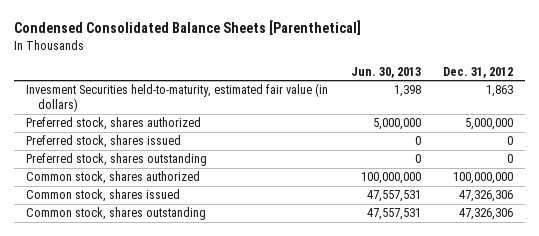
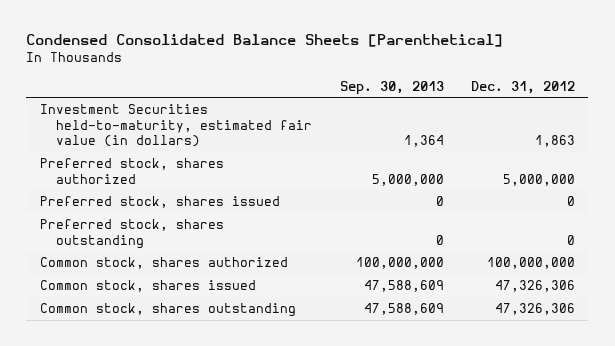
- | Jun. 30, 2013 | Dec. 31, 2012
+ | Sep. 30, 2013 | Dec. 31, 2012
- Invesment Securities held-to-maturity, estimated fair value (in dollars) | 1,398 | 1,863
+ Investment Securities held-to-maturity, estimated fair value (in dollars) | 1,364 | 1,863

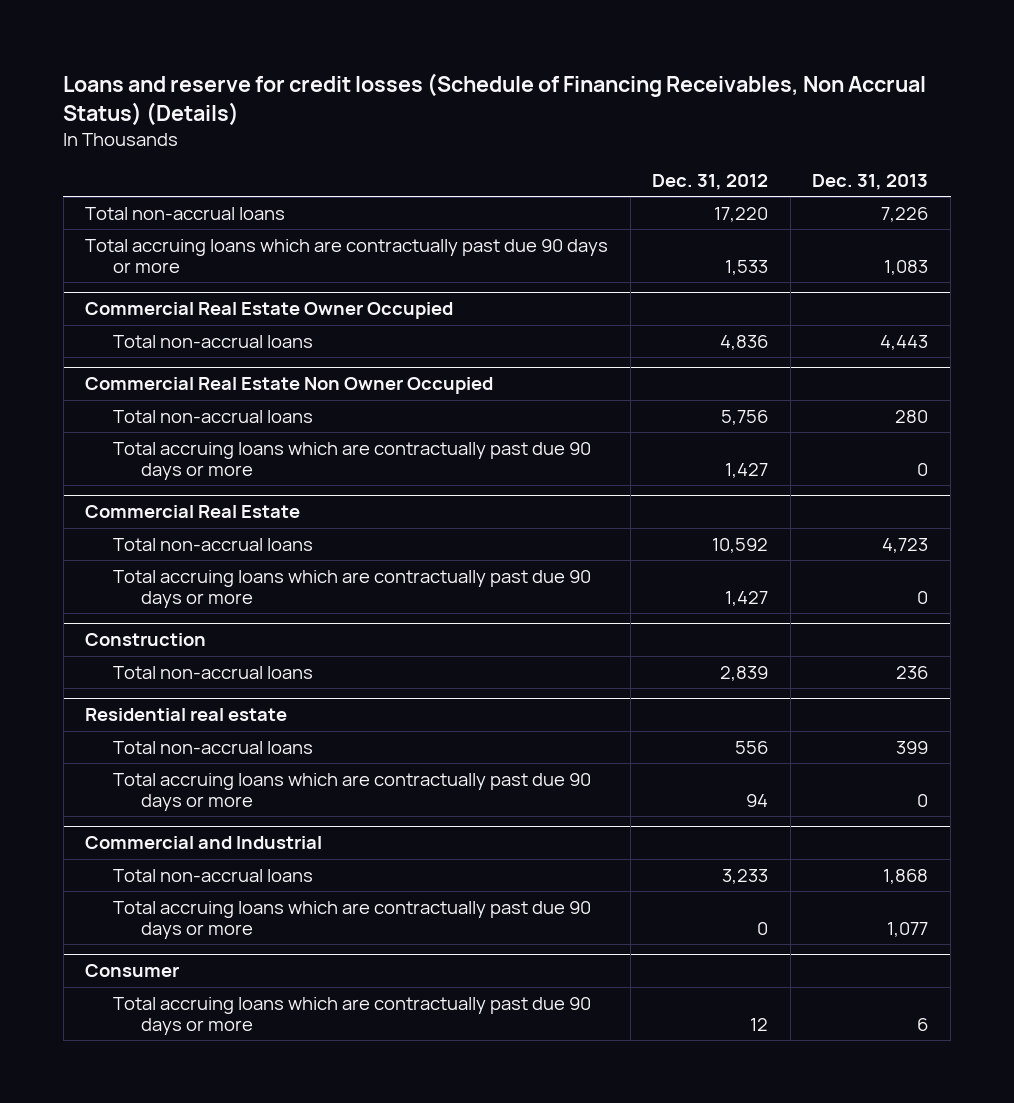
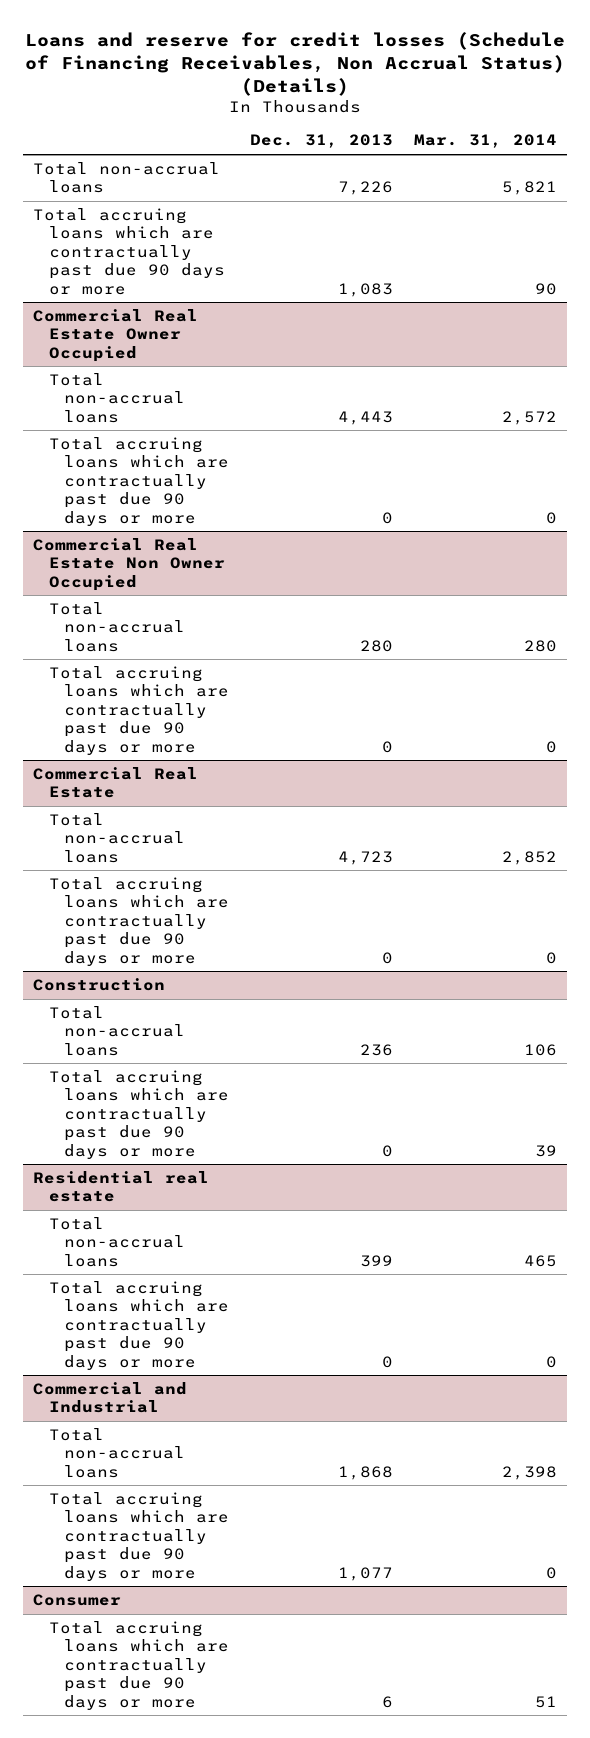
- | Dec. 31, 2012 | Dec. 31, 2013
+ | Dec. 31, 2013 | Mar. 31, 2014
@ Commercial Real Estate Owner Occupied
+ Total accruing loans which are contractually past due 90 days or more | 0 | 0
@ Construction
+ Total accruing loans which are contractually past due 90 days or more | 0 | 39

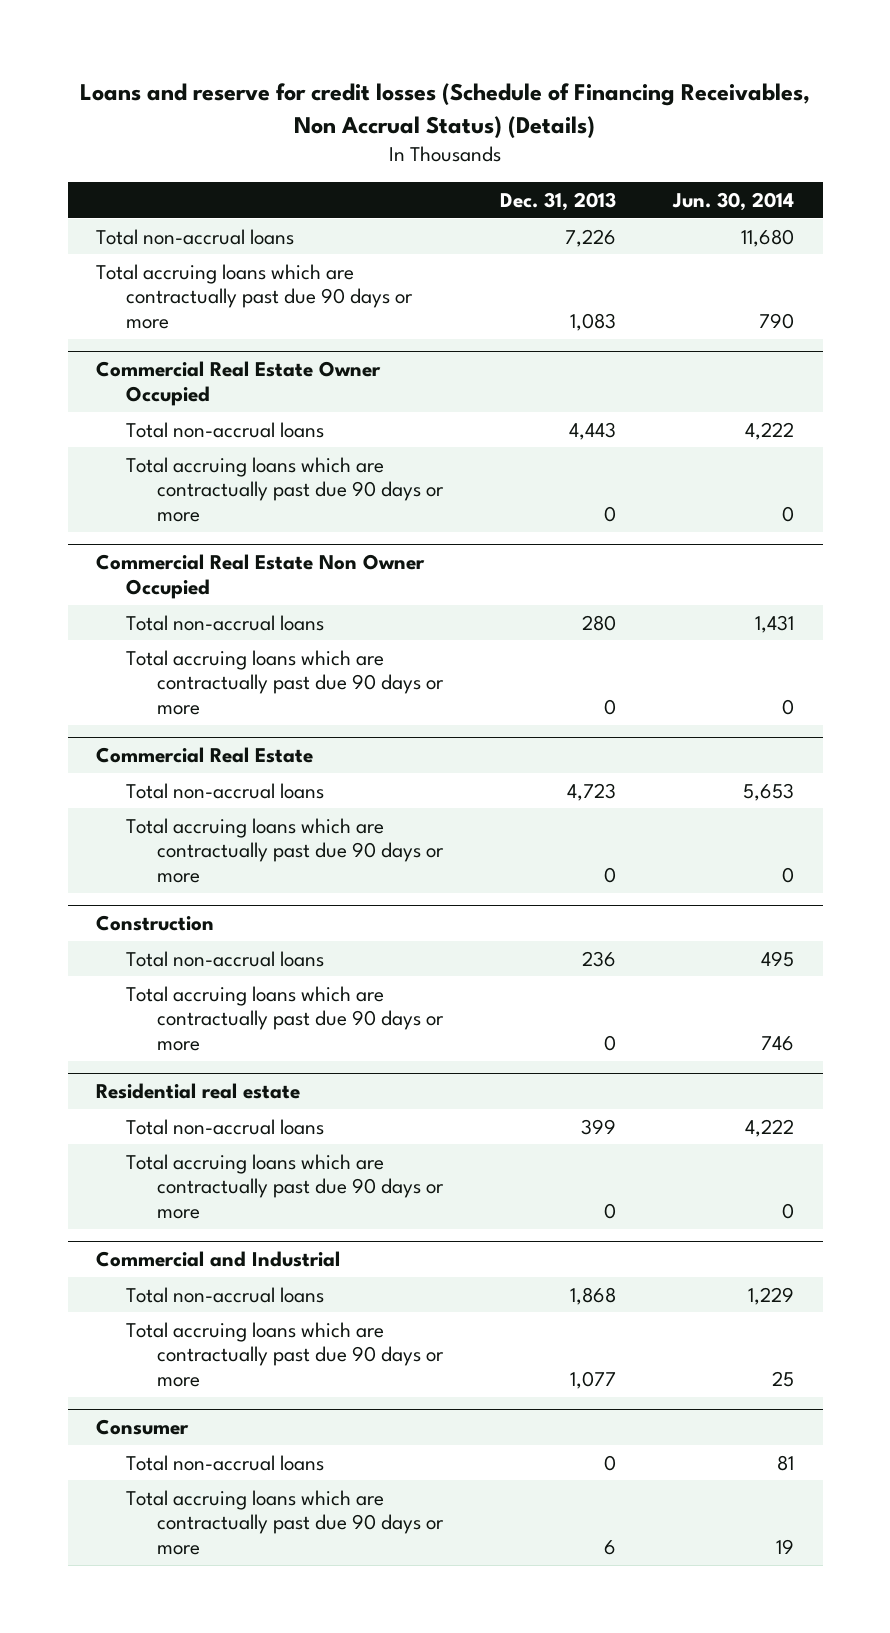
- | Dec. 31, 2013 | Mar. 31, 2014
+ | Dec. 31, 2013 | Jun. 30, 2014
@ Consumer
+ Total non-accrual loans | 0 | 81

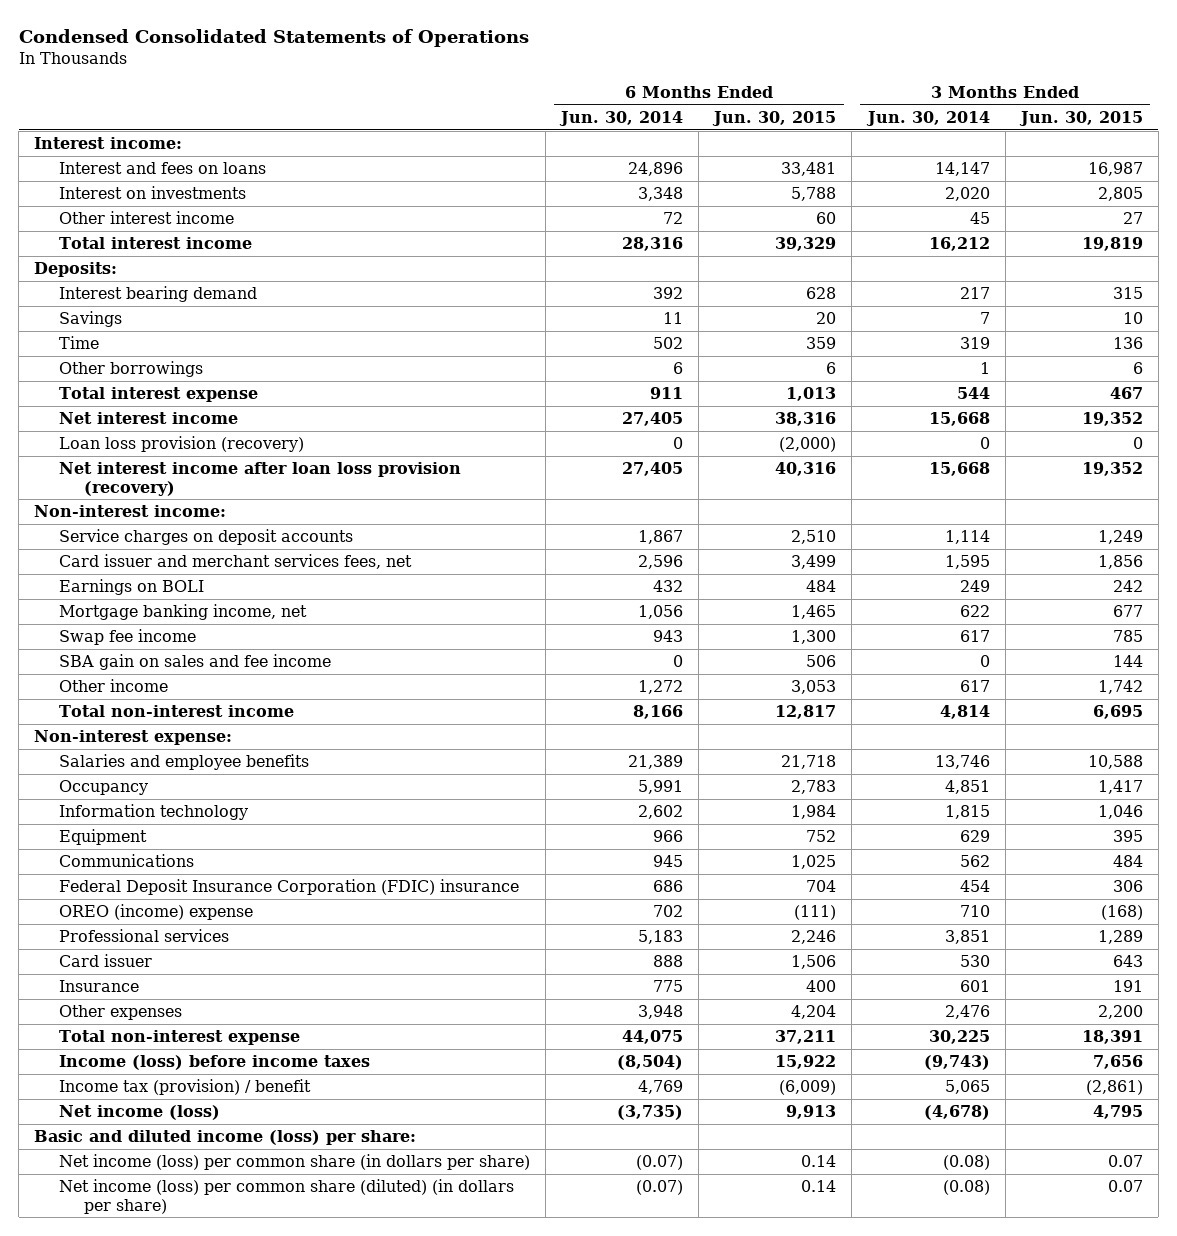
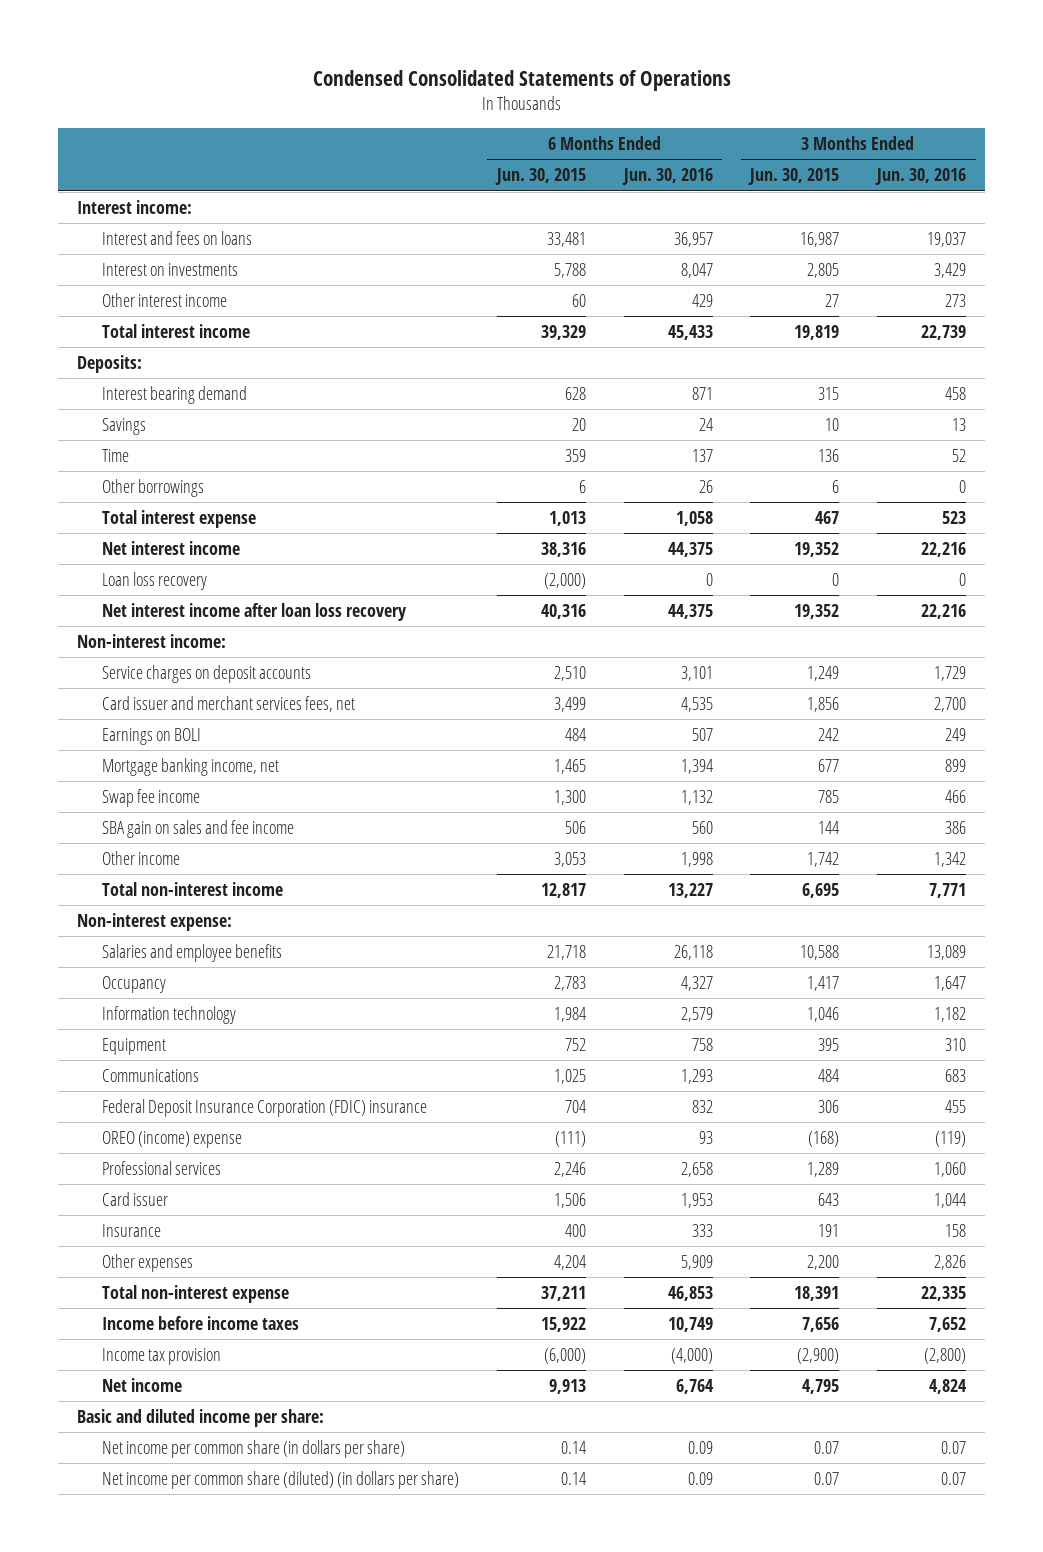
- | 6 Months Ended Jun. 30, 2014 | 6 Months Ended Jun. 30, 2015 | 3 Months Ended Jun. 30, 2014 | 3 Months Ended Jun. 30, 2015
+ | 6 Months Ended Jun. 30, 2015 | 6 Months Ended Jun. 30, 2016 | 3 Months Ended Jun. 30, 2015 | 3 Months Ended Jun. 30, 2016
- Loan loss provision (recovery) | 0 | (2,000) | 0 | 0
- Net interest income after loan loss provision (recovery) | 27,405 | 40,316 | 15,668 | 19,352
+ Loan loss recovery | (2,000) | 0 | 0 | 0
+ Net interest income after loan loss recovery | 40,316 | 44,375 | 19,352 | 22,216
- Income (loss) before income taxes | (8,504) | 15,922 | (9,743) | 7,656
- Income tax (provision) / benefit | 4,769 | (6,009) | 5,065 | (2,861)
- Net income (loss) | (3,735) | 9,913 | (4,678) | 4,795
- Basic and diluted income (loss) per share:
- Net income (loss) per common share (in dollars per share) | (0.07) | 0.14 | (0.08) | 0.07
- Net income (loss) per common share (diluted) (in dollars per share) | (0.07) | 0.14 | (0.08) | 0.07
+ Income before income taxes | 15,922 | 10,749 | 7,656 | 7,652
+ Income tax provision | (6,000) | (4,000) | (2,900) | (2,800)
+ Net income | 9,913 | 6,764 | 4,795 | 4,824
+ Basic and diluted income per share:
+ Net income per common share (in dollars per share) | 0.14 | 0.09 | 0.07 | 0.07
+ Net income per common share (diluted) (in dollars per share) | 0.14 | 0.09 | 0.07 | 0.07

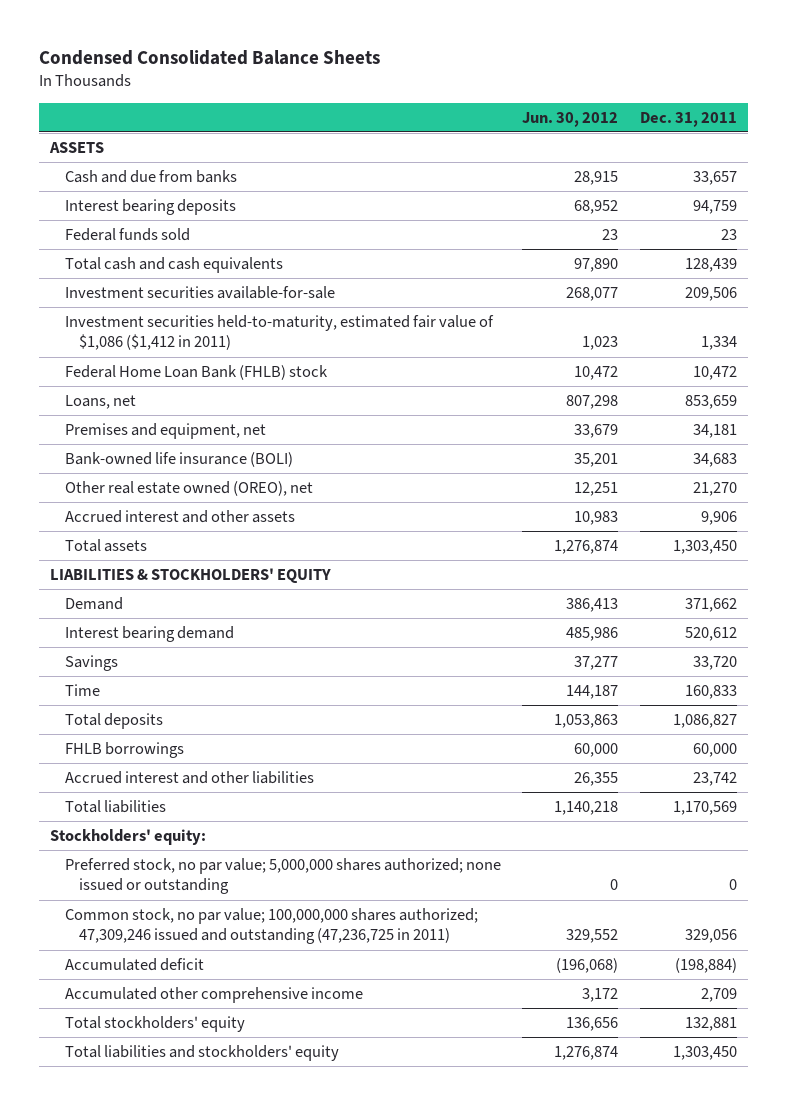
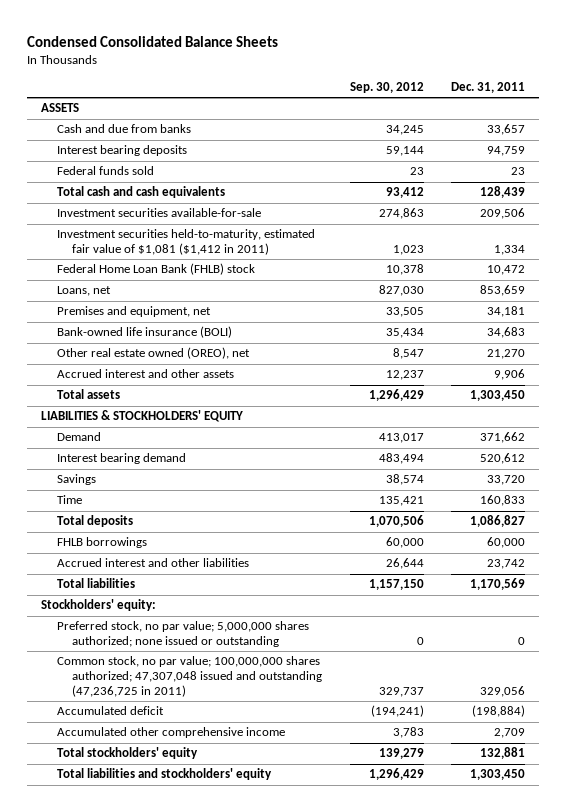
- | Jun. 30, 2012 | Dec. 31, 2011
+ | Sep. 30, 2012 | Dec. 31, 2011
- Investment securities held-to-maturity, estimated fair value of $1,086 ($1,412 in 2011) | 1,023 | 1,334
+ Investment securities held-to-maturity, estimated fair value of $1,081 ($1,412 in 2011) | 1,023 | 1,334
- Common stock, no par value; 100,000,000 shares authorized; 47,309,246 issued and outstanding (47,236,725 in 2011) | 329,552 | 329,056
+ Common stock, no par value; 100,000,000 shares authorized; 47,307,048 issued and outstanding (47,236,725 in 2011) | 329,737 | 329,056

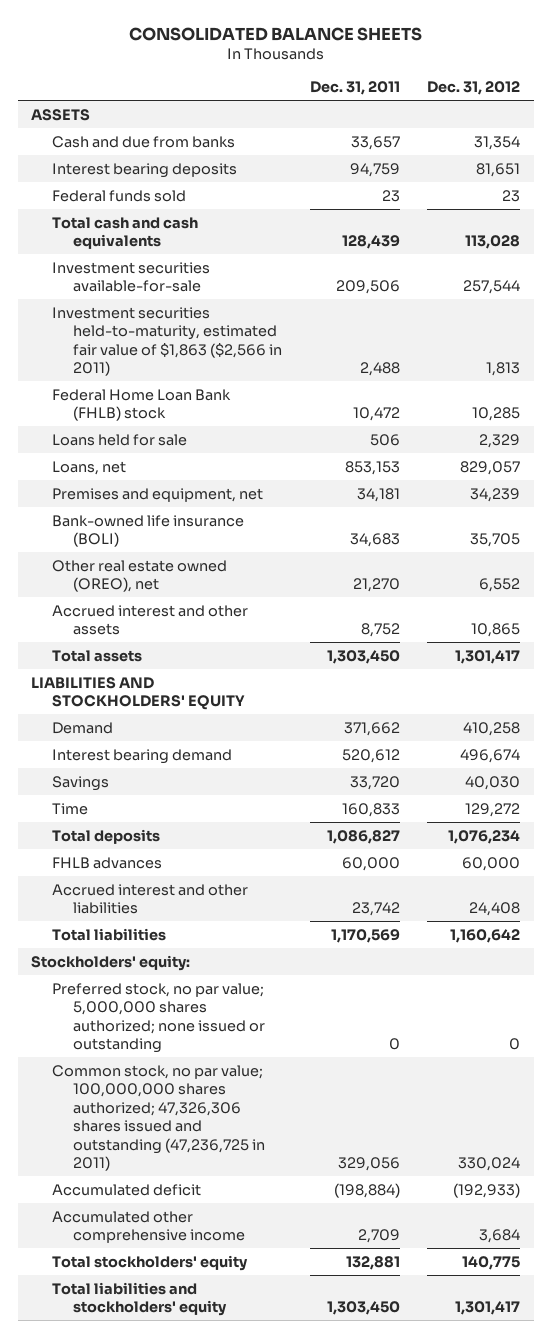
- Condensed Consolidated Balance Sheets
+ CONSOLIDATED BALANCE SHEETS
- | Sep. 30, 2012 | Dec. 31, 2011
+ | Dec. 31, 2011 | Dec. 31, 2012
- Investment securities held-to-maturity, estimated fair value of $1,081 ($1,412 in 2011) | 1,023 | 1,334
+ Investment securities held-to-maturity, estimated fair value of $1,863 ($2,566 in 2011) | 2,488 | 1,813
- Loans, net | 827,030 | 853,659
+ Loans held for sale | 506 | 2,329
+ Loans, net | 853,153 | 829,057
- Accrued interest and other assets | 12,237 | 9,906
+ Accrued interest and other assets | 8,752 | 10,865
- LIABILITIES & STOCKHOLDERS' EQUITY
+ LIABILITIES AND STOCKHOLDERS' EQUITY
- FHLB borrowings | 60,000 | 60,000
+ FHLB advances | 60,000 | 60,000
- Common stock, no par value; 100,000,000 shares authorized; 47,307,048 issued and outstanding (47,236,725 in 2011) | 329,737 | 329,056
+ Common stock, no par value; 100,000,000 shares authorized; 47,326,306 shares issued and outstanding (47,236,725 in 2011) | 329,056 | 330,024

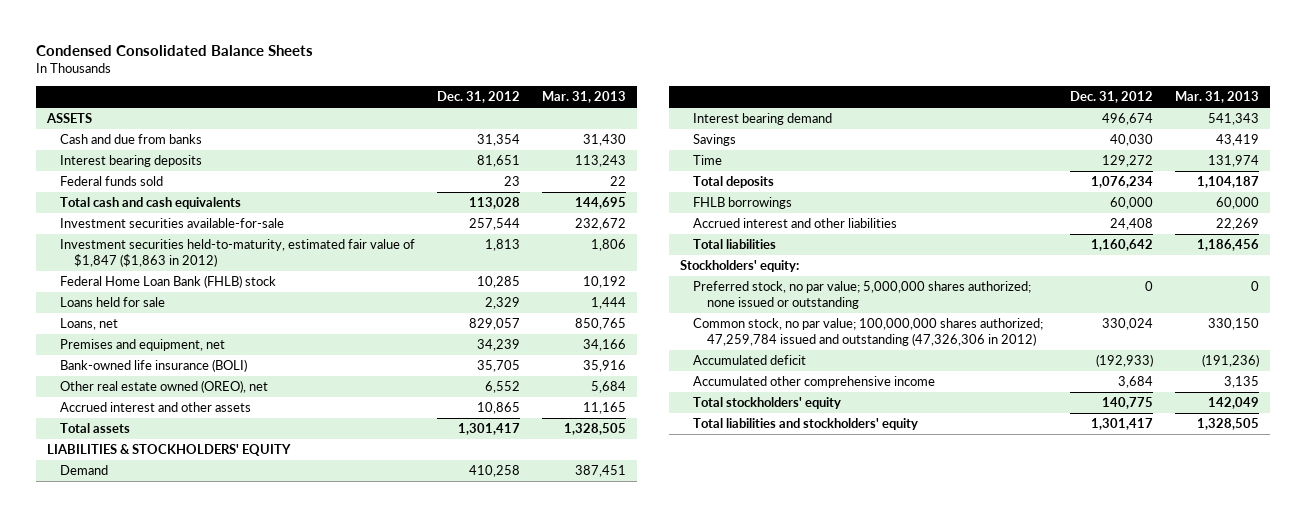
- CONSOLIDATED BALANCE SHEETS
+ Condensed Consolidated Balance Sheets
- | Dec. 31, 2011 | Dec. 31, 2012
+ | Dec. 31, 2012 | Mar. 31, 2013
- Investment securities held-to-maturity, estimated fair value of $1,863 ($2,566 in 2011) | 2,488 | 1,813
+ Investment securities held-to-maturity, estimated fair value of $1,847 ($1,863 in 2012) | 1,813 | 1,806
- LIABILITIES AND STOCKHOLDERS' EQUITY
+ LIABILITIES & STOCKHOLDERS' EQUITY
- FHLB advances | 60,000 | 60,000
+ FHLB borrowings | 60,000 | 60,000
- Common stock, no par value; 100,000,000 shares authorized; 47,326,306 shares issued and outstanding (47,236,725 in 2011) | 329,056 | 330,024
+ Common stock, no par value; 100,000,000 shares authorized; 47,259,784 issued and outstanding (47,326,306 in 2012) | 330,024 | 330,150

